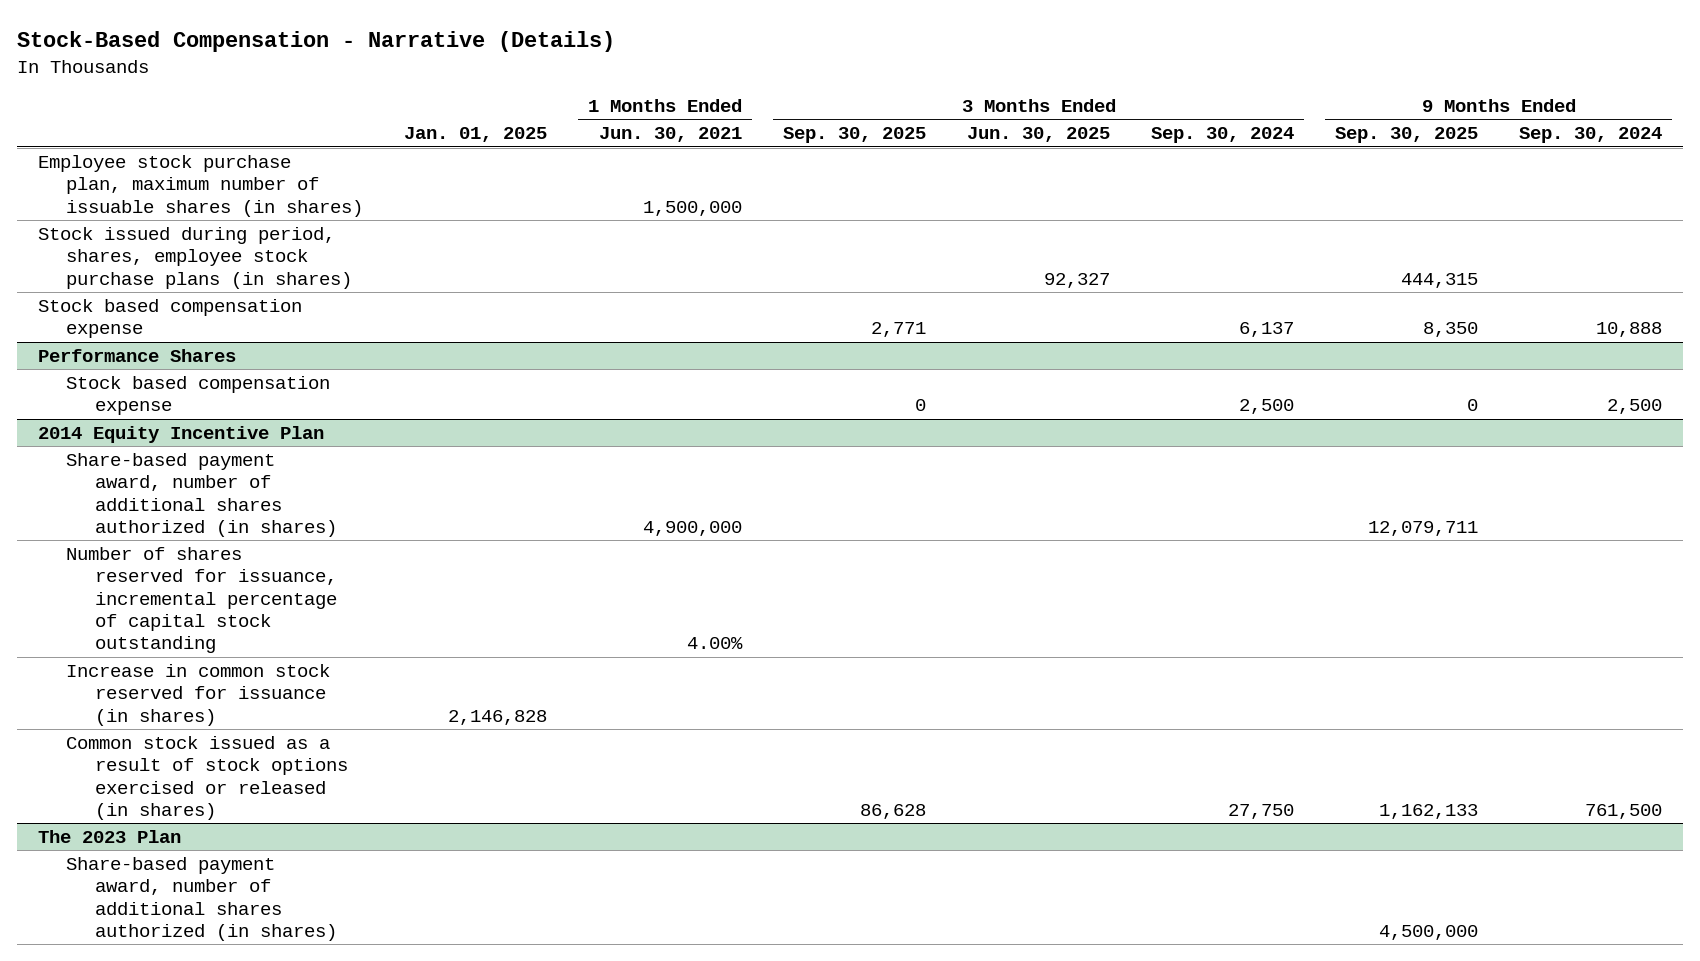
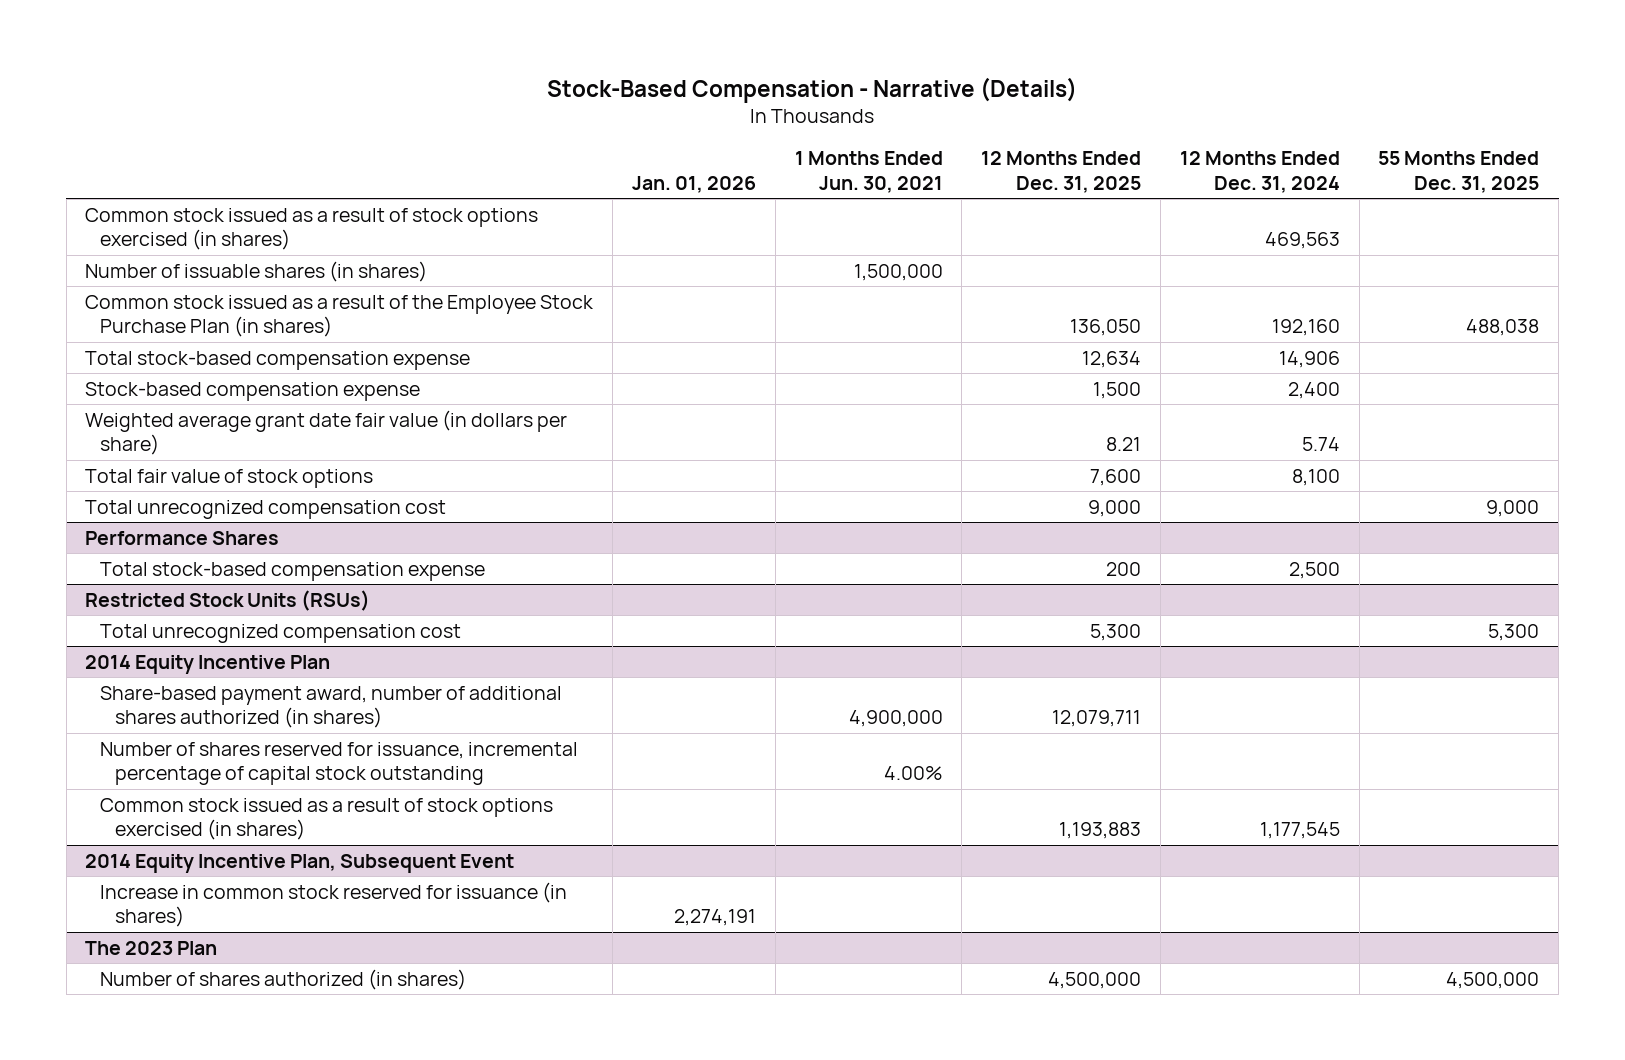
- | Jan. 01, 2025 | 1 Months Ended Jun. 30, 2021 | 3 Months Ended Sep. 30, 2025 | 3 Months Ended Jun. 30, 2025 | 3 Months Ended Sep. 30, 2024 | 9 Months Ended Sep. 30, 2025 | 9 Months Ended Sep. 30, 2024
+ | Jan. 01, 2026 | 1 Months Ended Jun. 30, 2021 | 12 Months Ended Dec. 31, 2025 | 12 Months Ended Dec. 31, 2024 | 55 Months Ended Dec. 31, 2025
- Employee stock purchase plan, maximum number of issuable shares (in shares) | | 1,500,000 | | | | |
- Stock issued during period, shares, employee stock purchase plans (in shares) | | | | 92,327 | | 444,315 |
- Stock based compensation expense | | | 2,771 | | 6,137 | 8,350 | 10,888
+ Common stock issued as a result of stock options exercised (in shares) | | | | 469,563 |
+ Number of issuable shares (in shares) | | 1,500,000 | | |
+ Common stock issued as a result of the Employee Stock Purchase Plan (in shares) | | | 136,050 | 192,160 | 488,038
+ Total stock-based compensation expense | | | 12,634 | 14,906 |
+ Stock-based compensation expense | | | 1,500 | 2,400 |
+ Weighted average grant date fair value (in dollars per share) | | | 8.21 | 5.74 |
+ Total fair value of stock options | | | 7,600 | 8,100 |
+ Total unrecognized compensation cost | | | 9,000 | | 9,000
@ Performance Shares
- Stock based compensation expense | | | 0 | | 2,500 | 0 | 2,500
+ Total stock-based compensation expense | | | 200 | 2,500 |
+ Restricted Stock Units (RSUs)
+ Total unrecognized compensation cost | | | 5,300 | | 5,300
@ 2014 Equity Incentive Plan
- Increase in common stock reserved for issuance (in shares) | 2,146,828 | | | | | |
- Common stock issued as a result of stock options exercised or released (in shares) | | | 86,628 | | 27,750 | 1,162,133 | 761,500
+ Common stock issued as a result of stock options exercised (in shares) | | | 1,193,883 | 1,177,545 |
+ 2014 Equity Incentive Plan, Subsequent Event
+ Increase in common stock reserved for issuance (in shares) | 2,274,191 | | | |
@ The 2023 Plan
- Share-based payment award, number of additional shares authorized (in shares) | | | | | | 4,500,000 |
+ Number of shares authorized (in shares) | | | 4,500,000 | | 4,500,000

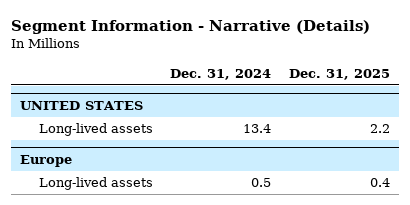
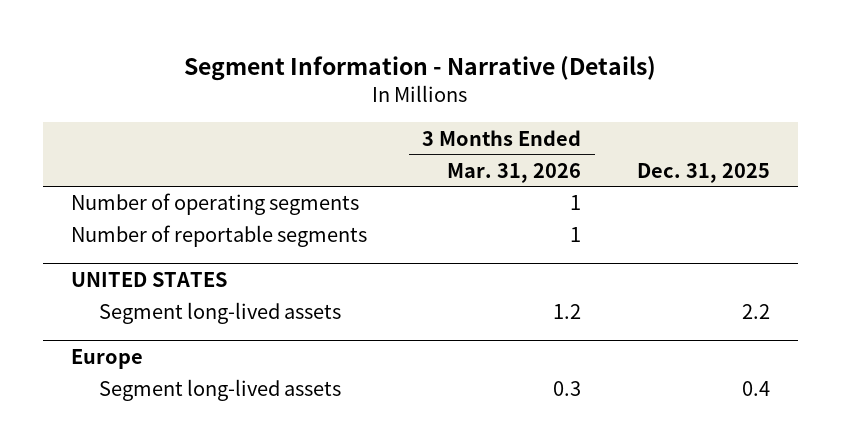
- | Dec. 31, 2024 | Dec. 31, 2025
+ | 3 Months Ended Mar. 31, 2026 | Dec. 31, 2025
+ Number of operating segments | 1 |
+ Number of reportable segments | 1 |
@ UNITED STATES
- Long-lived assets | 13.4 | 2.2
+ Segment long-lived assets | 1.2 | 2.2
@ Europe
- Long-lived assets | 0.5 | 0.4
+ Segment long-lived assets | 0.3 | 0.4

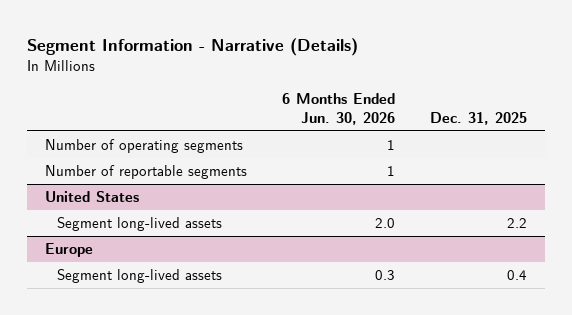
- | 3 Months Ended Mar. 31, 2026 | Dec. 31, 2025
+ | 6 Months Ended Jun. 30, 2026 | Dec. 31, 2025
- UNITED STATES
+ United States

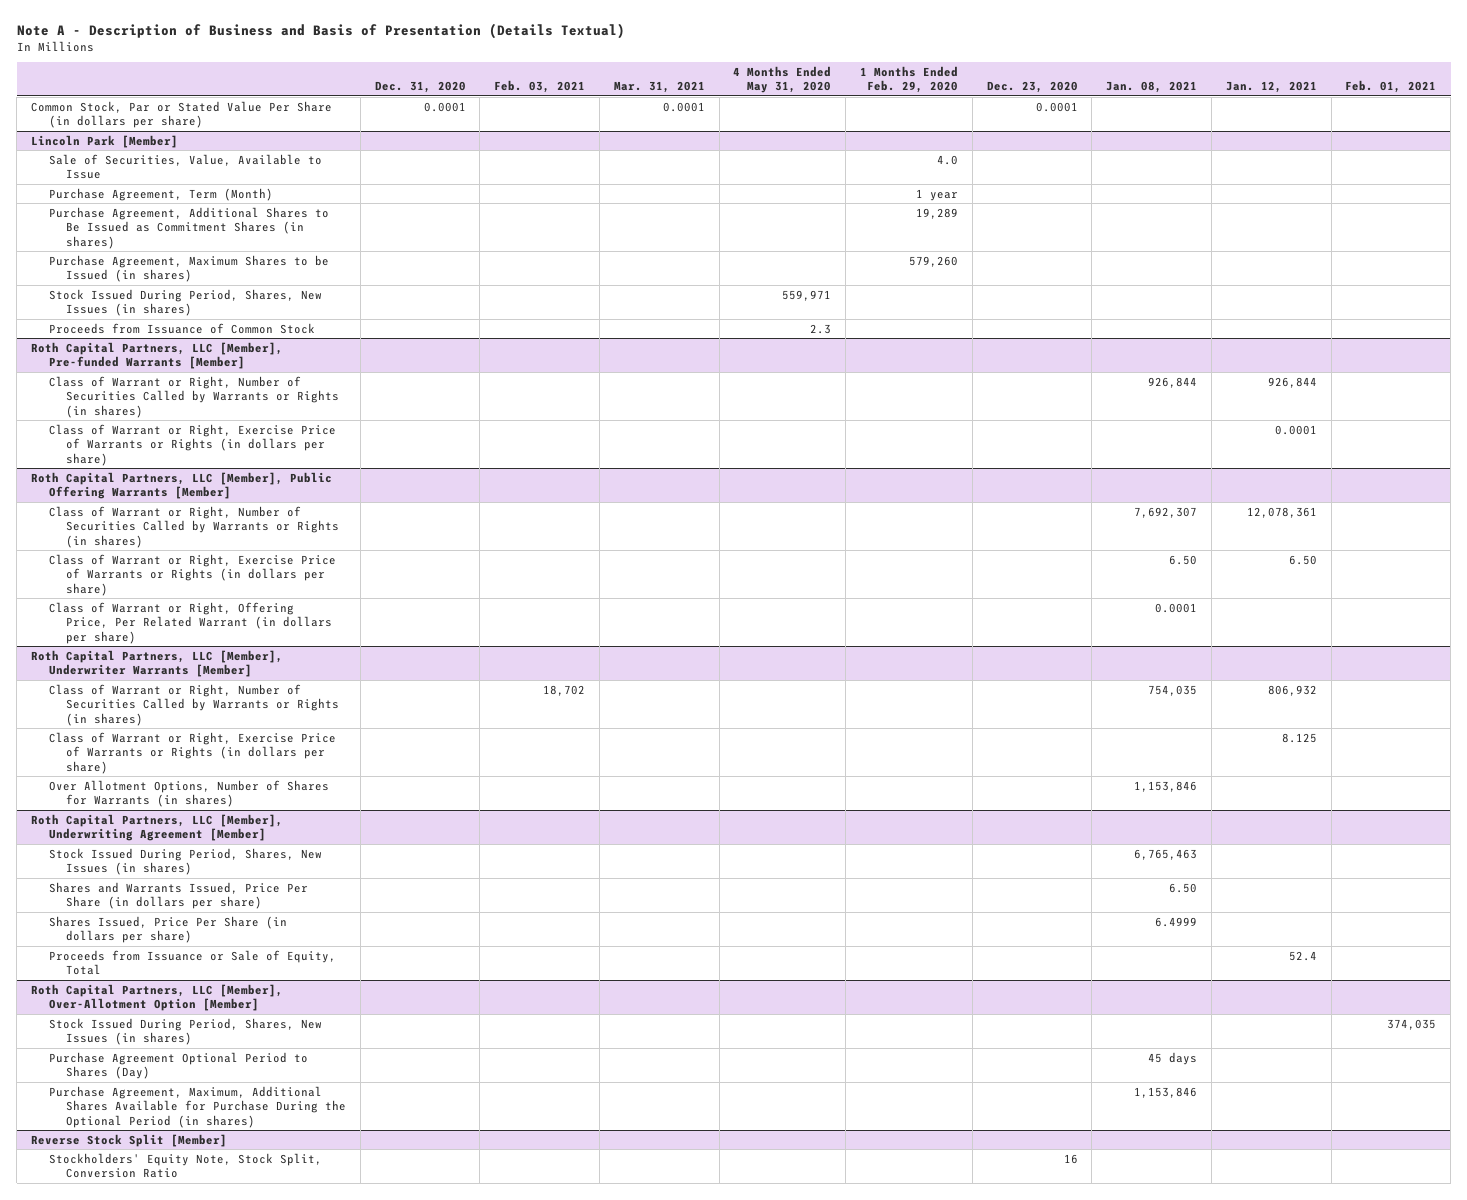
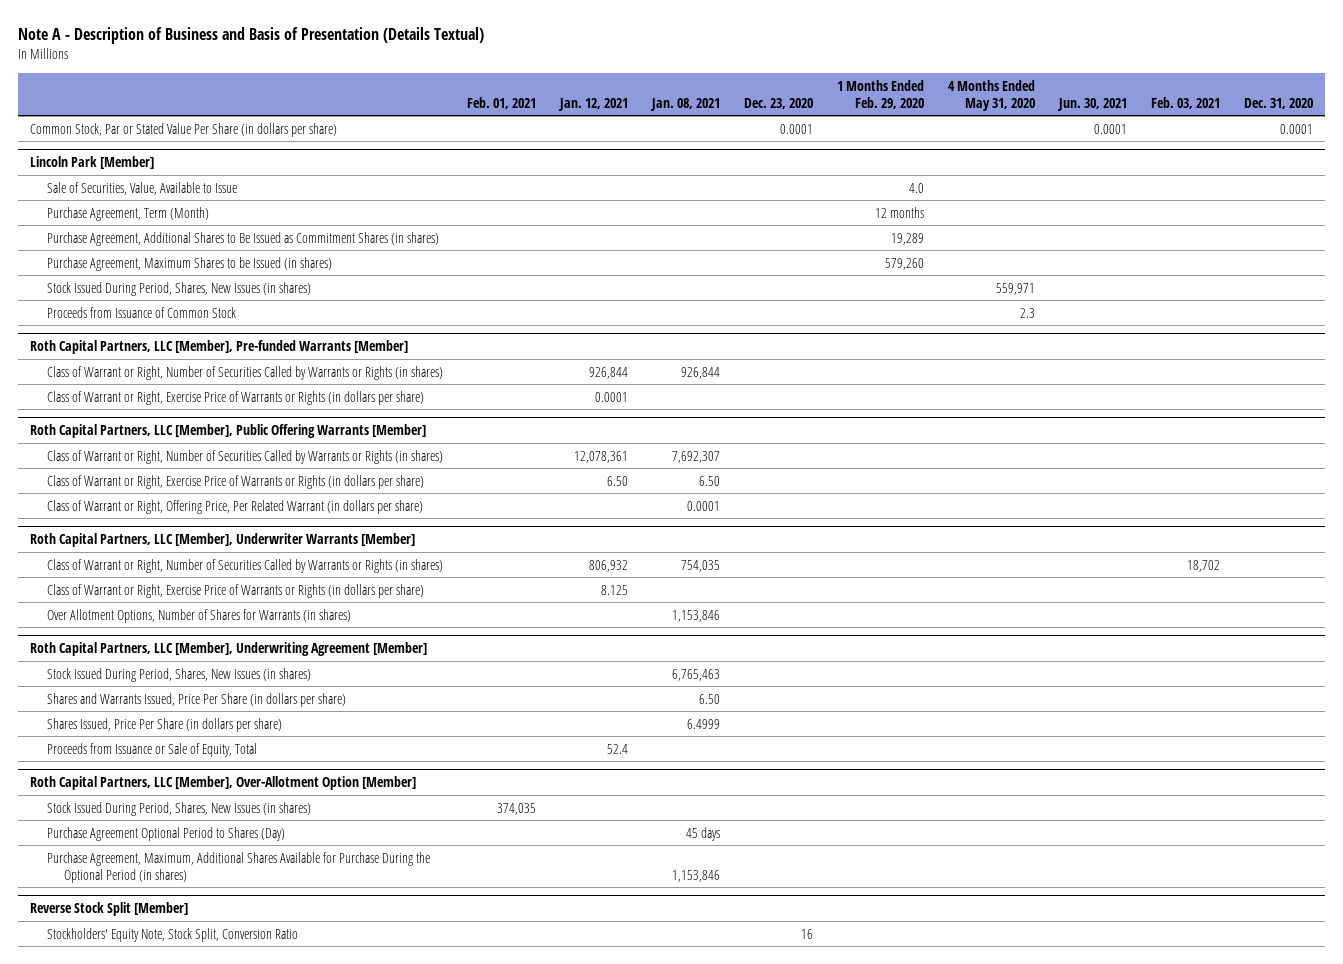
- | Dec. 31, 2020 | Feb. 03, 2021 | Mar. 31, 2021 | 4 Months Ended May 31, 2020 | 1 Months Ended Feb. 29, 2020 | Dec. 23, 2020 | Jan. 08, 2021 | Jan. 12, 2021 | Feb. 01, 2021
+ | Feb. 01, 2021 | Jan. 12, 2021 | Jan. 08, 2021 | Dec. 23, 2020 | 1 Months Ended Feb. 29, 2020 | 4 Months Ended May 31, 2020 | Jun. 30, 2021 | Feb. 03, 2021 | Dec. 31, 2020
@ Lincoln Park [Member]
- Purchase Agreement, Term (Month) | | | | | 1 year | | | |
+ Purchase Agreement, Term (Month) | | | | | 12 months | | | |

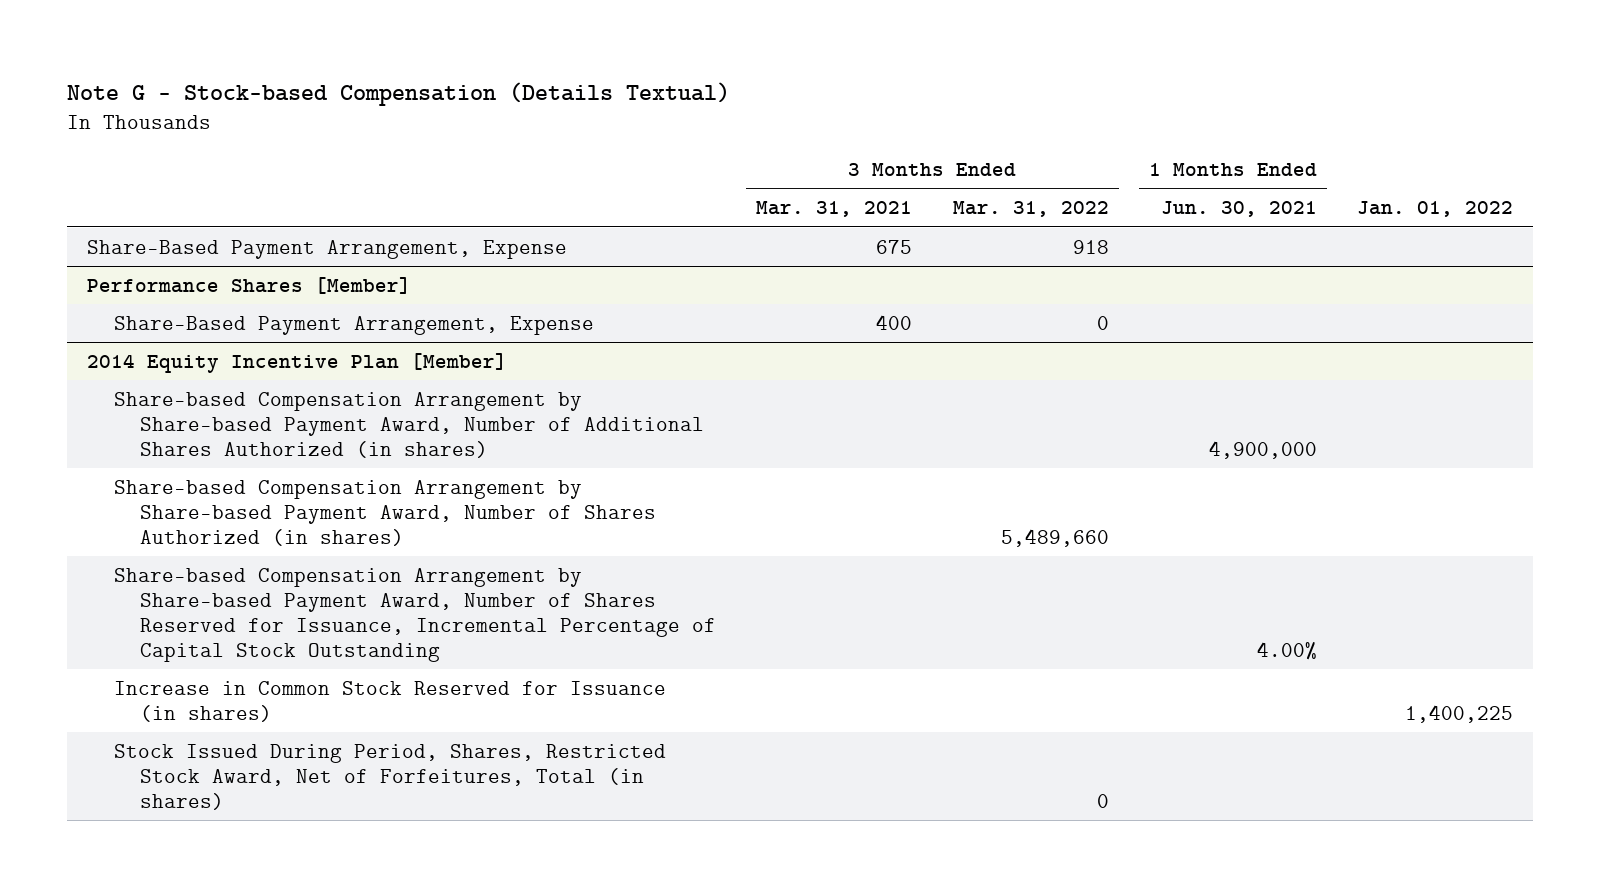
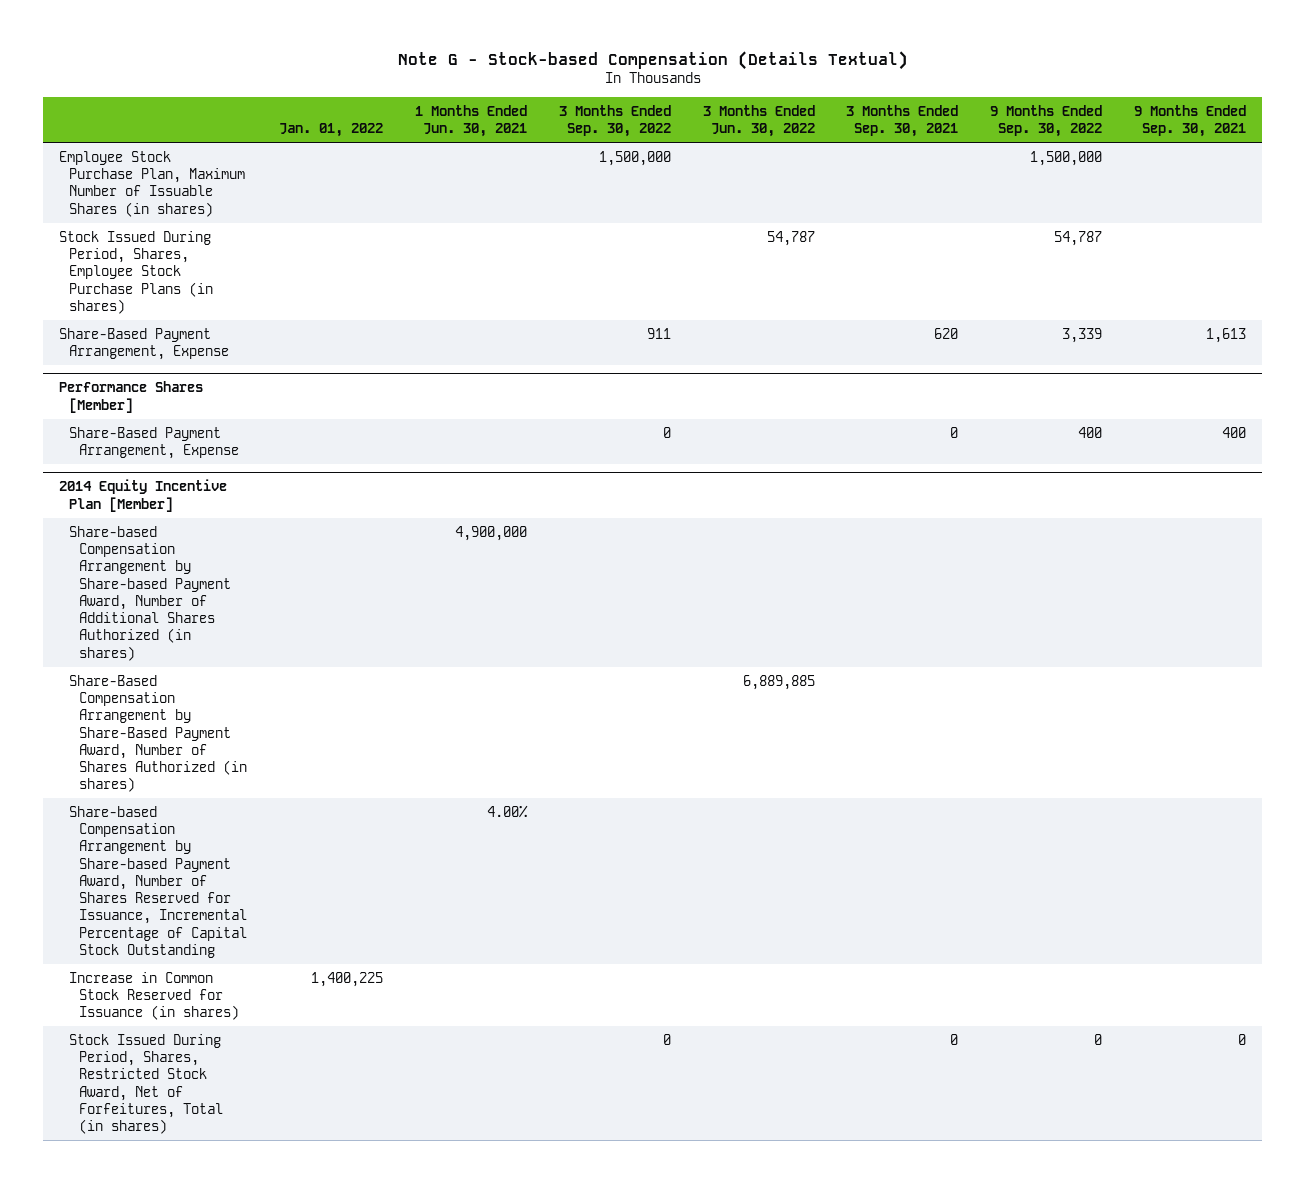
- | 3 Months Ended Mar. 31, 2021 | 3 Months Ended Mar. 31, 2022 | 1 Months Ended Jun. 30, 2021 | Jan. 01, 2022
+ | Jan. 01, 2022 | 1 Months Ended Jun. 30, 2021 | 3 Months Ended Sep. 30, 2022 | 3 Months Ended Jun. 30, 2022 | 3 Months Ended Sep. 30, 2021 | 9 Months Ended Sep. 30, 2022 | 9 Months Ended Sep. 30, 2021
+ Employee Stock Purchase Plan, Maximum Number of Issuable Shares (in shares) | | | 1,500,000 | | | 1,500,000 |
+ Stock Issued During Period, Shares, Employee Stock Purchase Plans (in shares) | | | | 54,787 | | 54,787 |
@ 2014 Equity Incentive Plan [Member]
- Share-based Compensation Arrangement by Share-based Payment Award, Number of Shares Authorized (in shares) | | 5,489,660 | |
+ Share-Based Compensation Arrangement by Share-Based Payment Award, Number of Shares Authorized (in shares) | | | | 6,889,885 | | |

